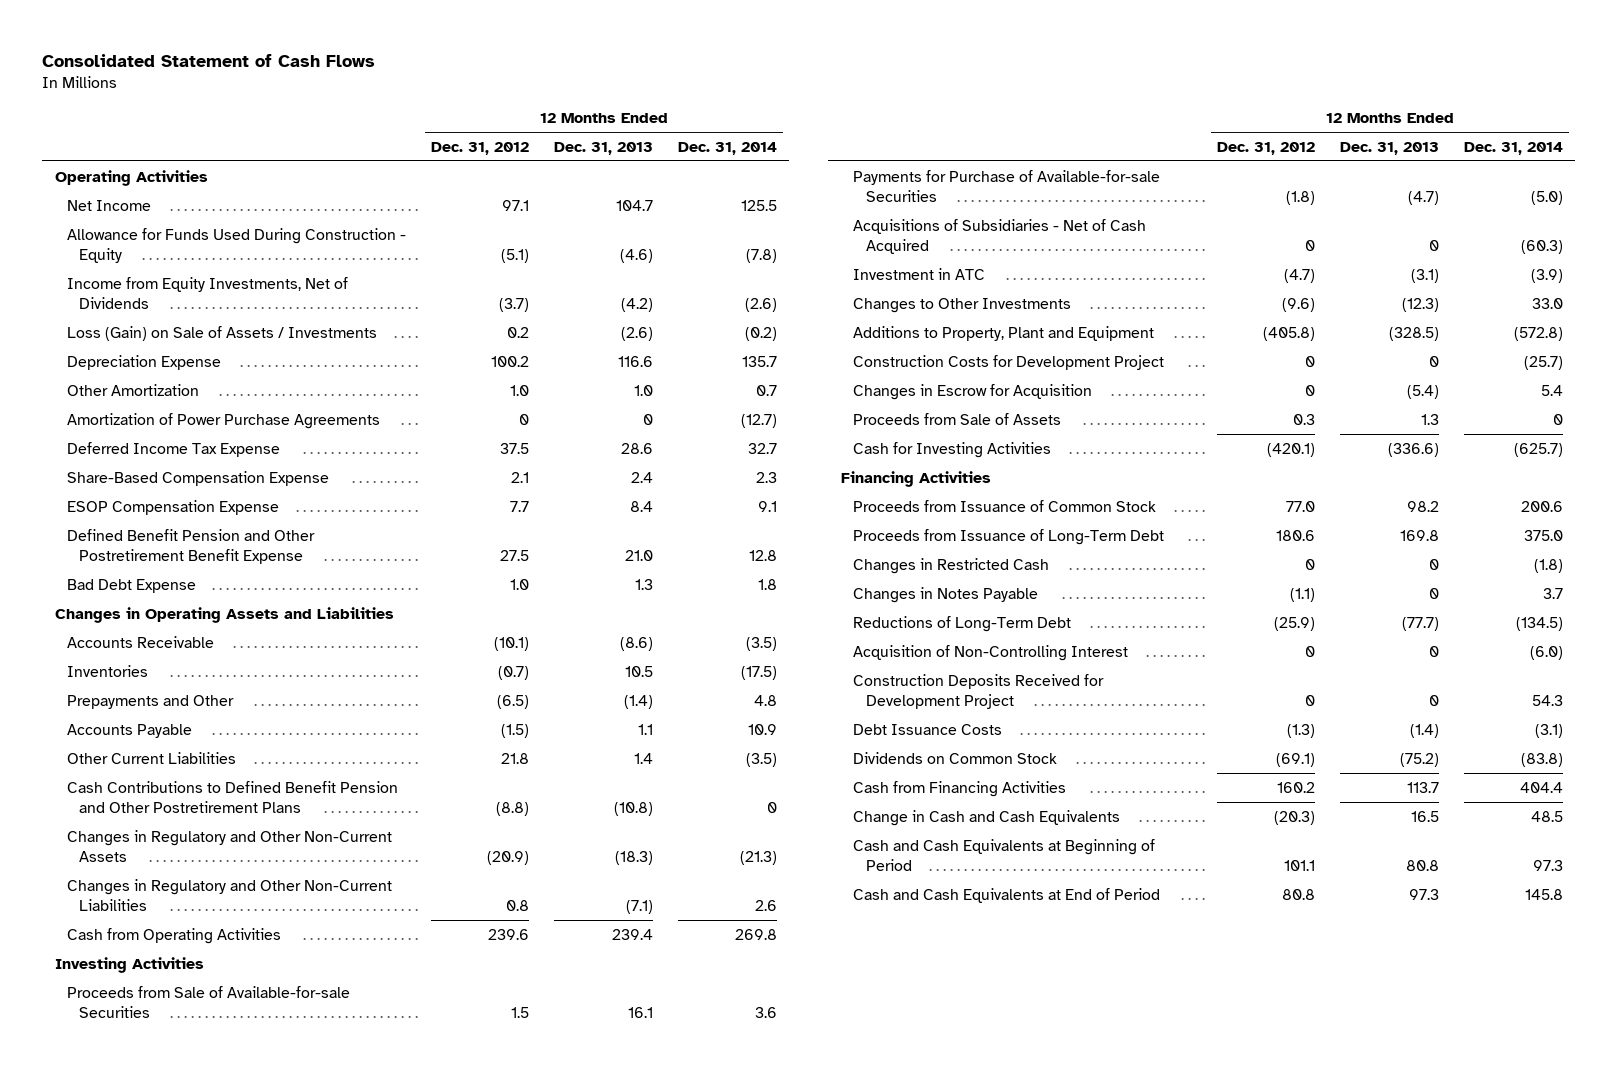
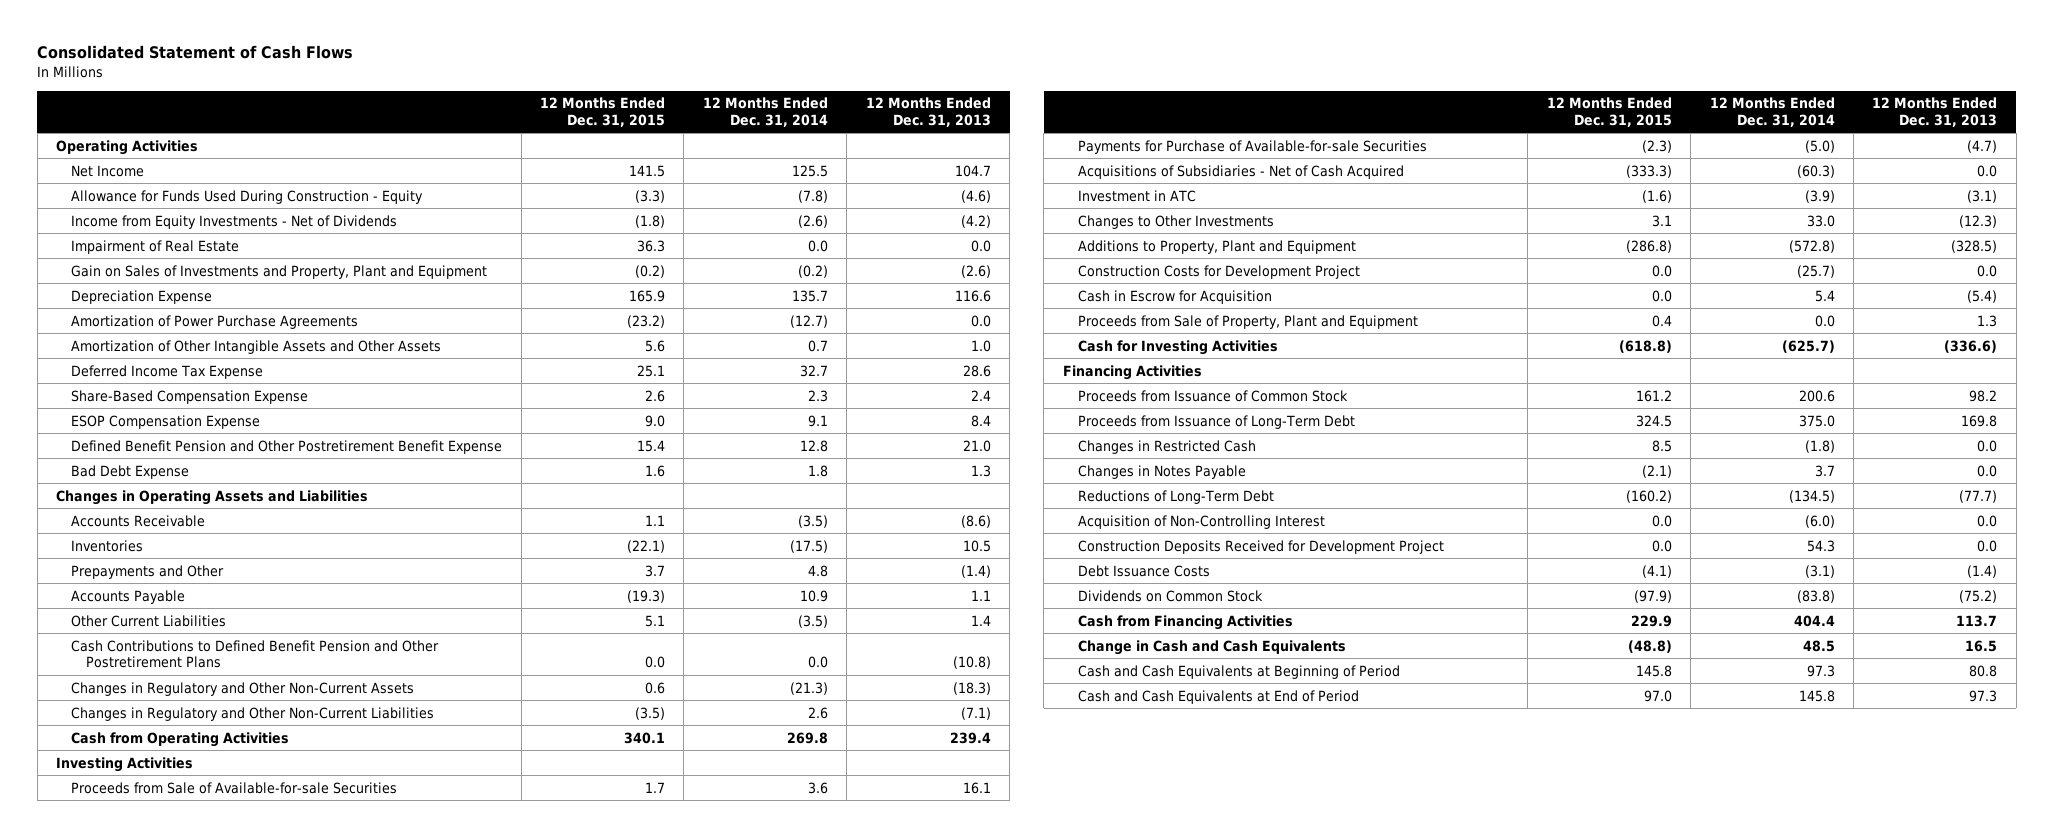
- | 12 Months Ended Dec. 31, 2012 | 12 Months Ended Dec. 31, 2013 | 12 Months Ended Dec. 31, 2014
+ | 12 Months Ended Dec. 31, 2015 | 12 Months Ended Dec. 31, 2014 | 12 Months Ended Dec. 31, 2013
- Income from Equity Investments, Net of Dividends | (3.7) | (4.2) | (2.6)
- Loss (Gain) on Sale of Assets / Investments | 0.2 | (2.6) | (0.2)
+ Income from Equity Investments - Net of Dividends | (1.8) | (2.6) | (4.2)
+ Impairment of Real Estate | 36.3 | 0.0 | 0.0
+ Gain on Sales of Investments and Property, Plant and Equipment | (0.2) | (0.2) | (2.6)
- Other Amortization | 1.0 | 1.0 | 0.7
- Amortization of Power Purchase Agreements | 0 | 0 | (12.7)
+ Amortization of Power Purchase Agreements | (23.2) | (12.7) | 0.0
+ Amortization of Other Intangible Assets and Other Assets | 5.6 | 0.7 | 1.0
- Cash Contributions to Defined Benefit Pension and Other Postretirement Plans | (8.8) | (10.8) | 0
+ Cash Contributions to Defined Benefit Pension and Other Postretirement Plans | 0.0 | 0.0 | (10.8)
- Acquisitions of Subsidiaries - Net of Cash Acquired | 0 | 0 | (60.3)
+ Acquisitions of Subsidiaries - Net of Cash Acquired | (333.3) | (60.3) | 0.0
- Construction Costs for Development Project | 0 | 0 | (25.7)
- Changes in Escrow for Acquisition | 0 | (5.4) | 5.4
- Proceeds from Sale of Assets | 0.3 | 1.3 | 0
+ Construction Costs for Development Project | 0.0 | (25.7) | 0.0
+ Cash in Escrow for Acquisition | 0.0 | 5.4 | (5.4)
+ Proceeds from Sale of Property, Plant and Equipment | 0.4 | 0.0 | 1.3
- Changes in Restricted Cash | 0 | 0 | (1.8)
- Changes in Notes Payable | (1.1) | 0 | 3.7
+ Changes in Restricted Cash | 8.5 | (1.8) | 0.0
+ Changes in Notes Payable | (2.1) | 3.7 | 0.0
- Acquisition of Non-Controlling Interest | 0 | 0 | (6.0)
- Construction Deposits Received for Development Project | 0 | 0 | 54.3
+ Acquisition of Non-Controlling Interest | 0.0 | (6.0) | 0.0
+ Construction Deposits Received for Development Project | 0.0 | 54.3 | 0.0

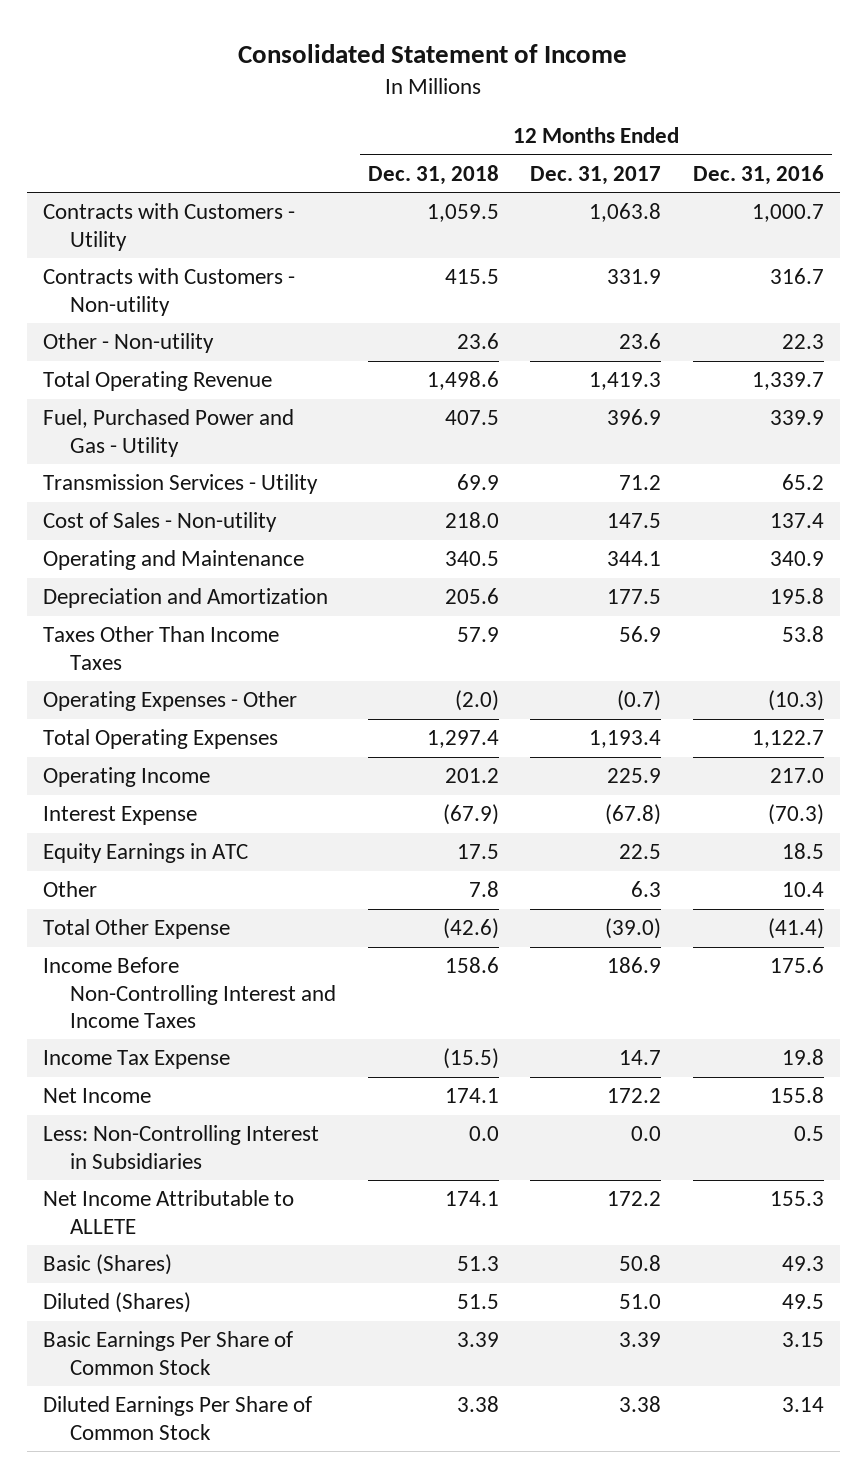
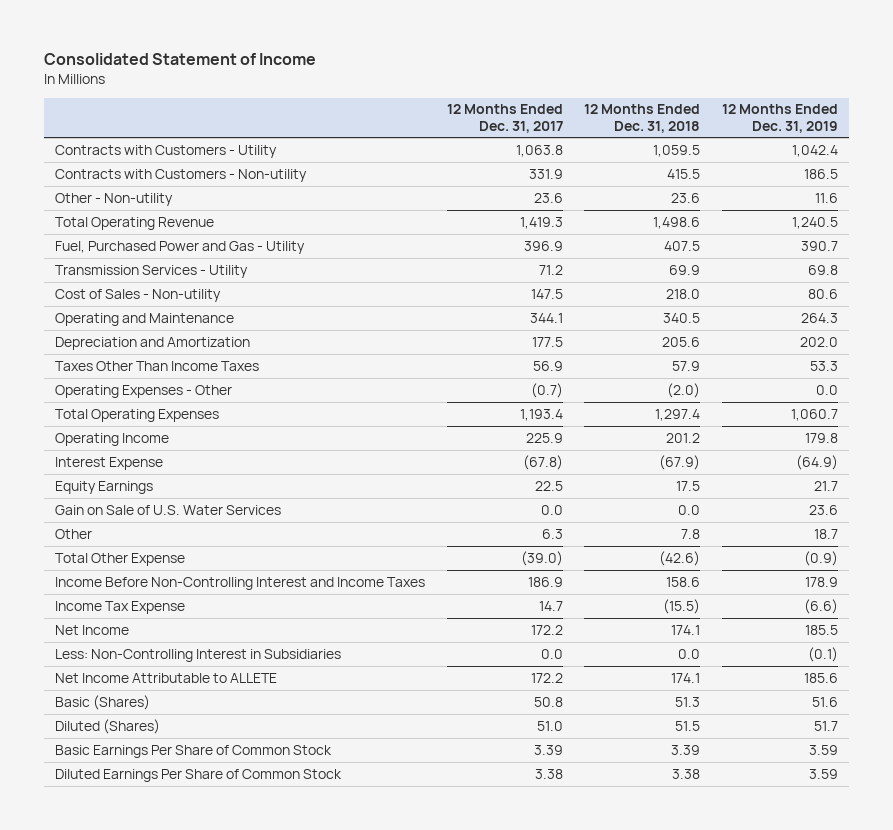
- | 12 Months Ended Dec. 31, 2018 | 12 Months Ended Dec. 31, 2017 | 12 Months Ended Dec. 31, 2016
+ | 12 Months Ended Dec. 31, 2017 | 12 Months Ended Dec. 31, 2018 | 12 Months Ended Dec. 31, 2019
- Equity Earnings in ATC | 17.5 | 22.5 | 18.5
+ Equity Earnings | 22.5 | 17.5 | 21.7
+ Gain on Sale of U.S. Water Services | 0.0 | 0.0 | 23.6

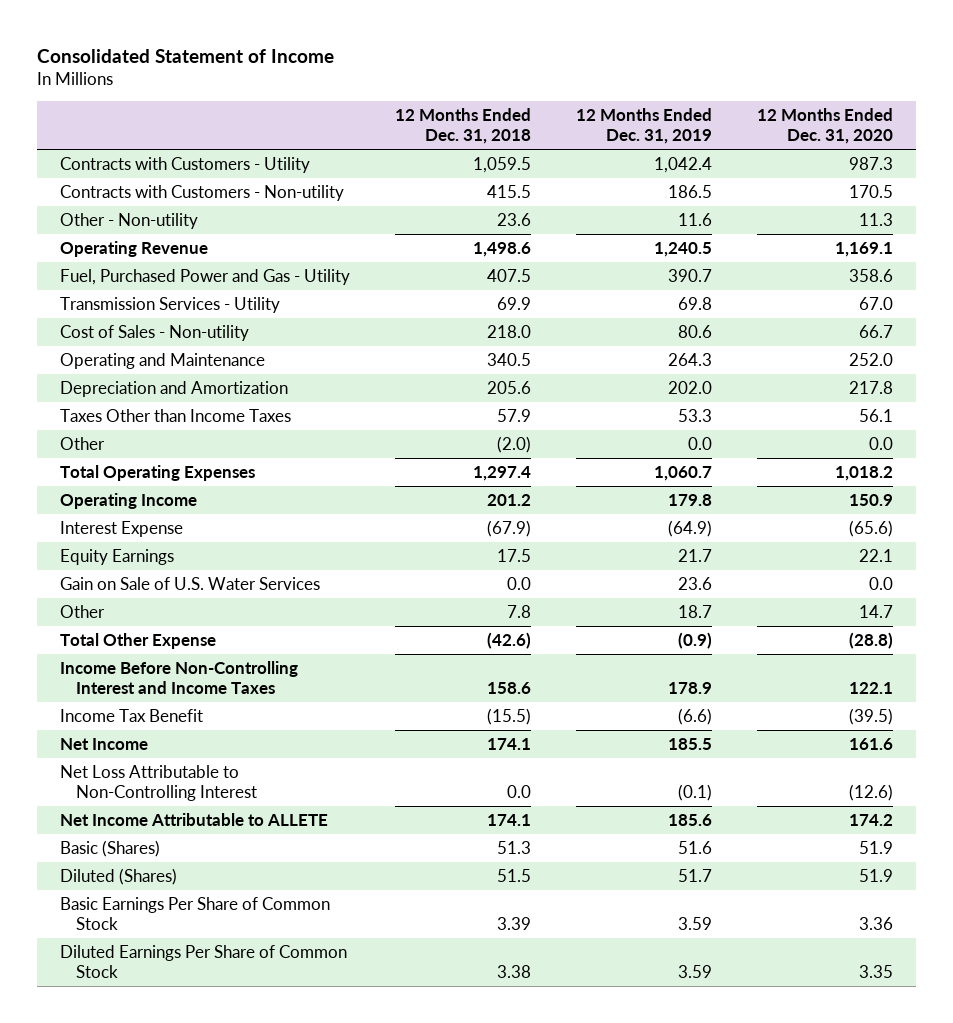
- | 12 Months Ended Dec. 31, 2017 | 12 Months Ended Dec. 31, 2018 | 12 Months Ended Dec. 31, 2019
+ | 12 Months Ended Dec. 31, 2018 | 12 Months Ended Dec. 31, 2019 | 12 Months Ended Dec. 31, 2020
- Total Operating Revenue | 1,419.3 | 1,498.6 | 1,240.5
+ Operating Revenue | 1,498.6 | 1,240.5 | 1,169.1
- Taxes Other Than Income Taxes | 56.9 | 57.9 | 53.3
- Operating Expenses - Other | (0.7) | (2.0) | 0.0
+ Taxes Other than Income Taxes | 57.9 | 53.3 | 56.1
+ Other | (2.0) | 0.0 | 0.0
- Income Tax Expense | 14.7 | (15.5) | (6.6)
+ Income Tax Benefit | (15.5) | (6.6) | (39.5)
- Less: Non-Controlling Interest in Subsidiaries | 0.0 | 0.0 | (0.1)
+ Net Loss Attributable to Non-Controlling Interest | 0.0 | (0.1) | (12.6)

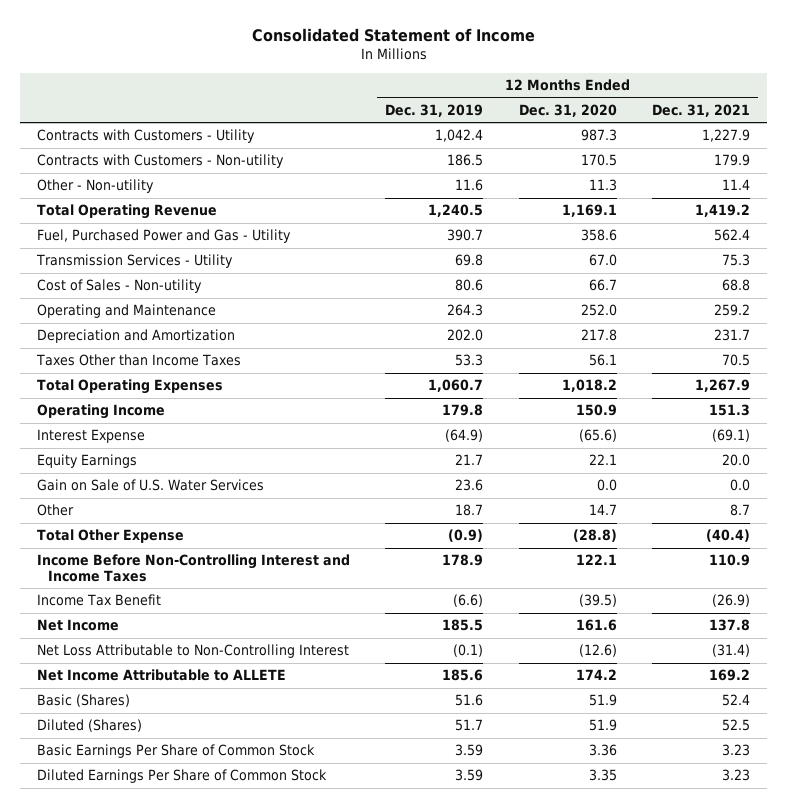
- | 12 Months Ended Dec. 31, 2018 | 12 Months Ended Dec. 31, 2019 | 12 Months Ended Dec. 31, 2020
+ | 12 Months Ended Dec. 31, 2019 | 12 Months Ended Dec. 31, 2020 | 12 Months Ended Dec. 31, 2021
- Operating Revenue | 1,498.6 | 1,240.5 | 1,169.1
+ Total Operating Revenue | 1,240.5 | 1,169.1 | 1,419.2
- Other | (2.0) | 0.0 | 0.0

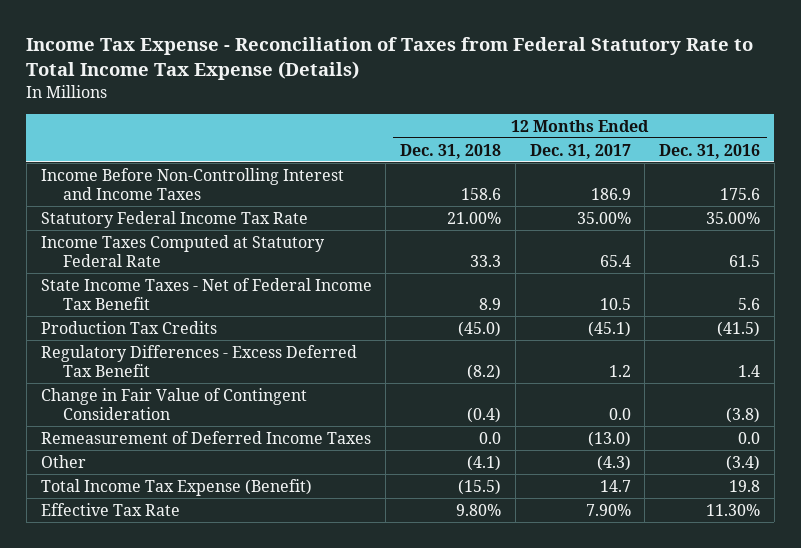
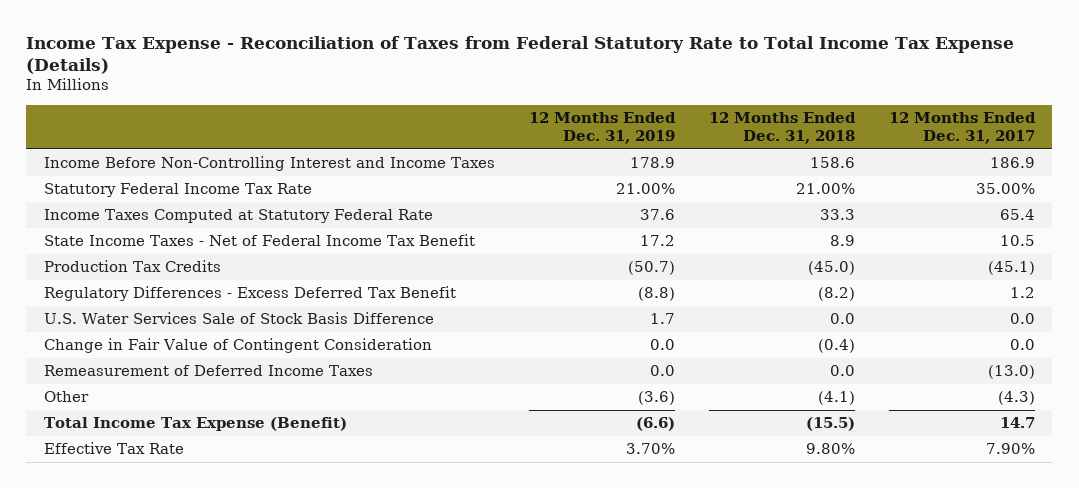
- | 12 Months Ended Dec. 31, 2018 | 12 Months Ended Dec. 31, 2017 | 12 Months Ended Dec. 31, 2016
+ | 12 Months Ended Dec. 31, 2019 | 12 Months Ended Dec. 31, 2018 | 12 Months Ended Dec. 31, 2017
+ U.S. Water Services Sale of Stock Basis Difference | 1.7 | 0.0 | 0.0

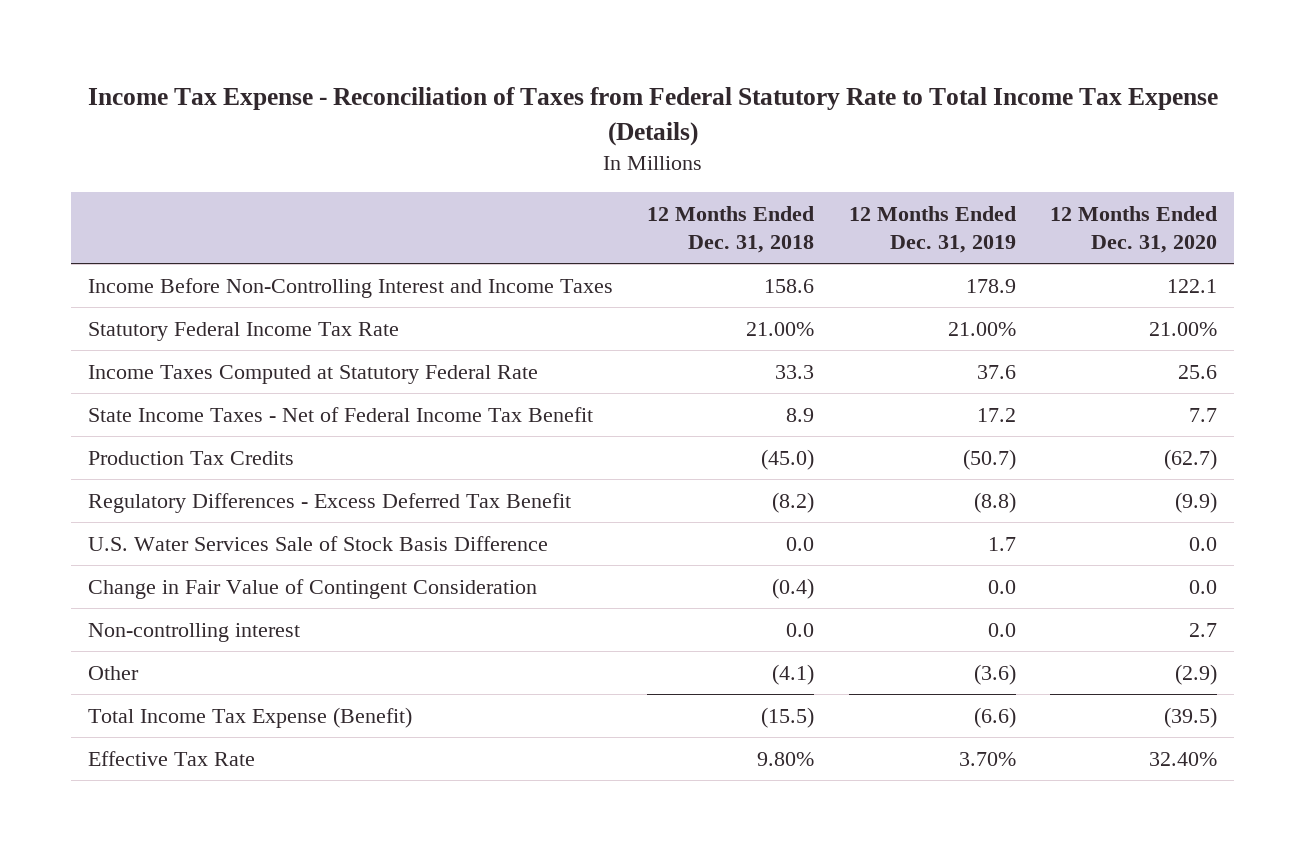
- | 12 Months Ended Dec. 31, 2019 | 12 Months Ended Dec. 31, 2018 | 12 Months Ended Dec. 31, 2017
+ | 12 Months Ended Dec. 31, 2018 | 12 Months Ended Dec. 31, 2019 | 12 Months Ended Dec. 31, 2020
- Remeasurement of Deferred Income Taxes | 0.0 | 0.0 | (13.0)
+ Non-controlling interest | 0.0 | 0.0 | 2.7

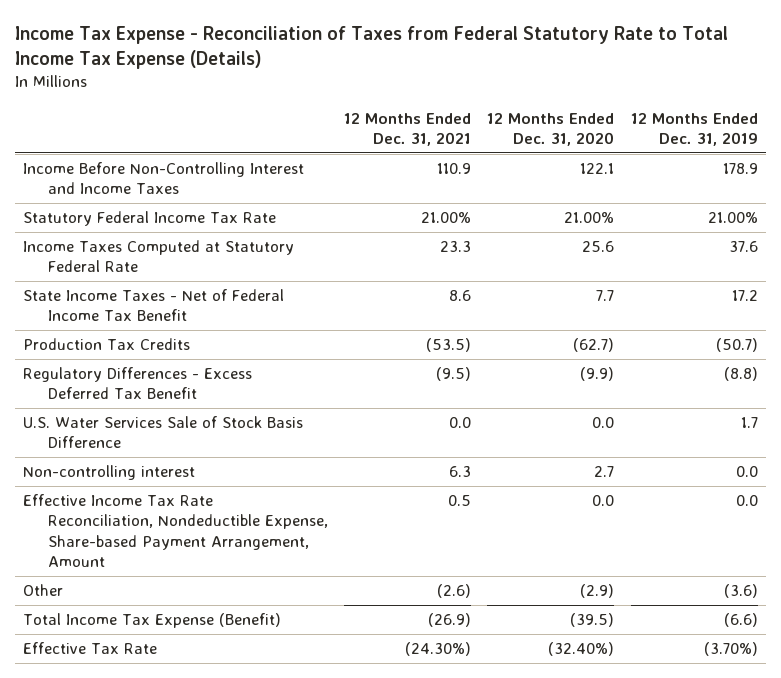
- | 12 Months Ended Dec. 31, 2018 | 12 Months Ended Dec. 31, 2019 | 12 Months Ended Dec. 31, 2020
+ | 12 Months Ended Dec. 31, 2021 | 12 Months Ended Dec. 31, 2020 | 12 Months Ended Dec. 31, 2019
- Change in Fair Value of Contingent Consideration | (0.4) | 0.0 | 0.0
+ Effective Income Tax Rate Reconciliation, Nondeductible Expense, Share-based Payment Arrangement, Amount | 0.5 | 0.0 | 0.0
- Effective Tax Rate | 9.80% | 3.70% | 32.40%
+ Effective Tax Rate | (24.30%) | (32.40%) | (3.70%)

